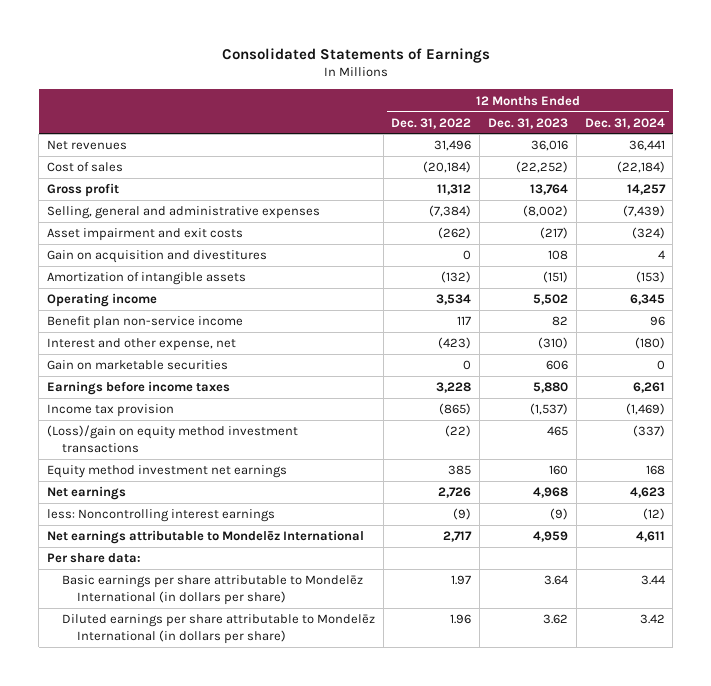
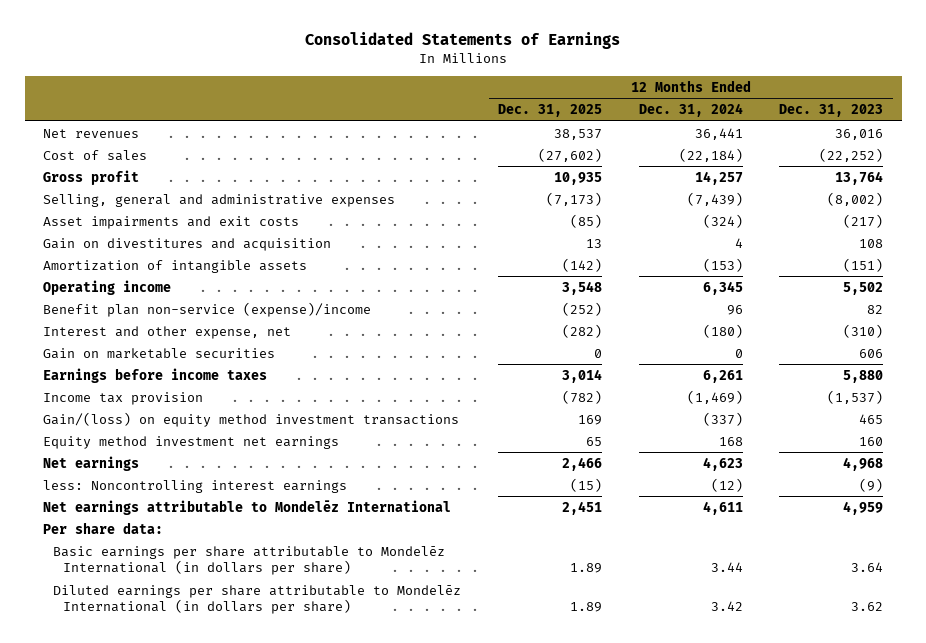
- | 12 Months Ended Dec. 31, 2022 | 12 Months Ended Dec. 31, 2023 | 12 Months Ended Dec. 31, 2024
+ | 12 Months Ended Dec. 31, 2025 | 12 Months Ended Dec. 31, 2024 | 12 Months Ended Dec. 31, 2023
- Asset impairment and exit costs | (262) | (217) | (324)
- Gain on acquisition and divestitures | 0 | 108 | 4
+ Asset impairments and exit costs | (85) | (324) | (217)
+ Gain on divestitures and acquisition | 13 | 4 | 108
- Benefit plan non-service income | 117 | 82 | 96
+ Benefit plan non-service (expense)/income | (252) | 96 | 82
- (Loss)/gain on equity method investment transactions | (22) | 465 | (337)
+ Gain/(loss) on equity method investment transactions | 169 | (337) | 465

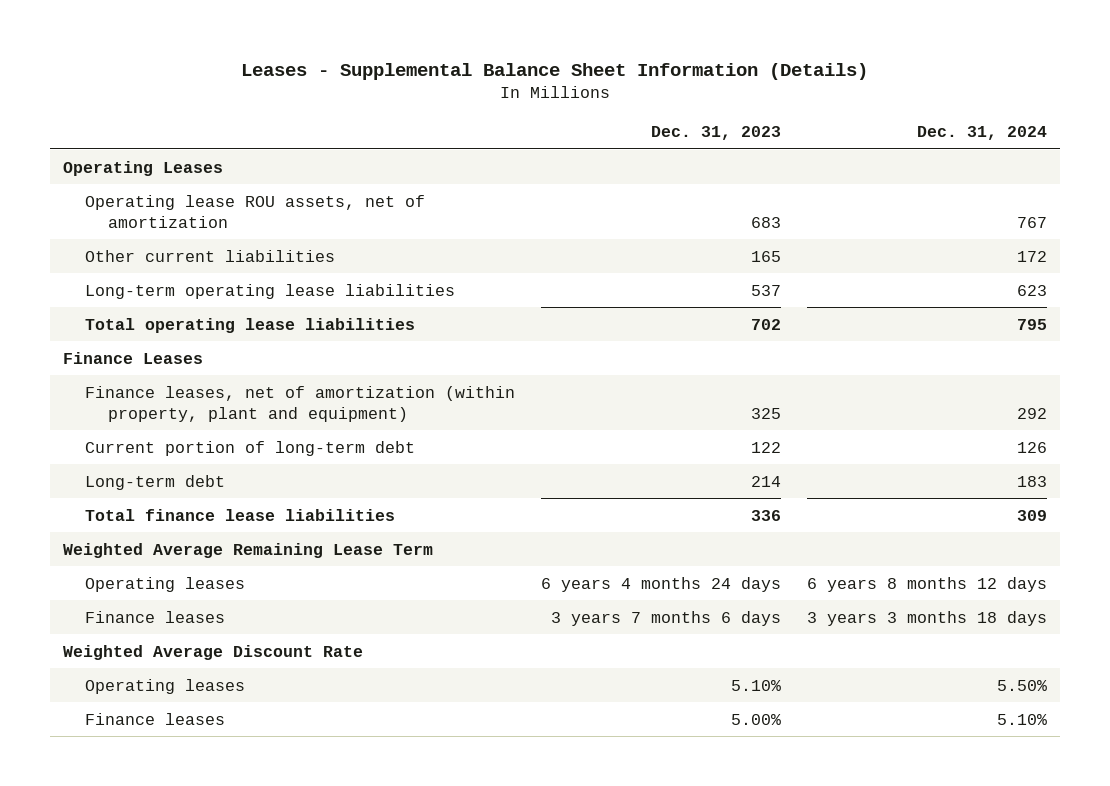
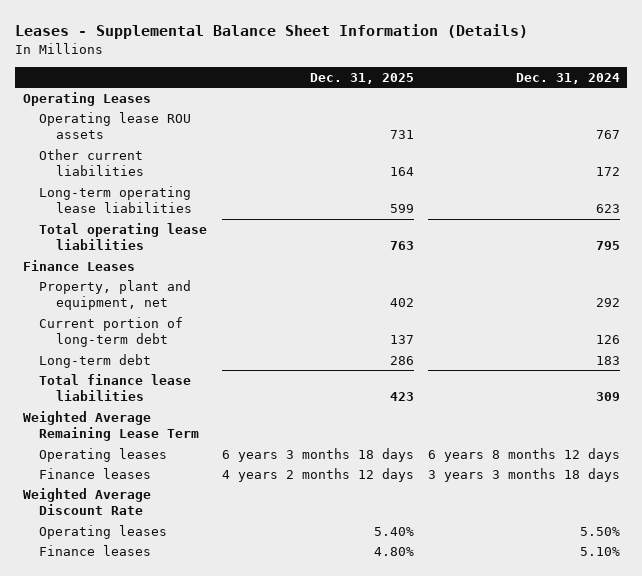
- | Dec. 31, 2023 | Dec. 31, 2024
+ | Dec. 31, 2025 | Dec. 31, 2024
- Operating lease ROU assets, net of amortization | 683 | 767
+ Operating lease ROU assets | 731 | 767
- Finance leases, net of amortization (within property, plant and equipment) | 325 | 292
+ Property, plant and equipment, net | 402 | 292

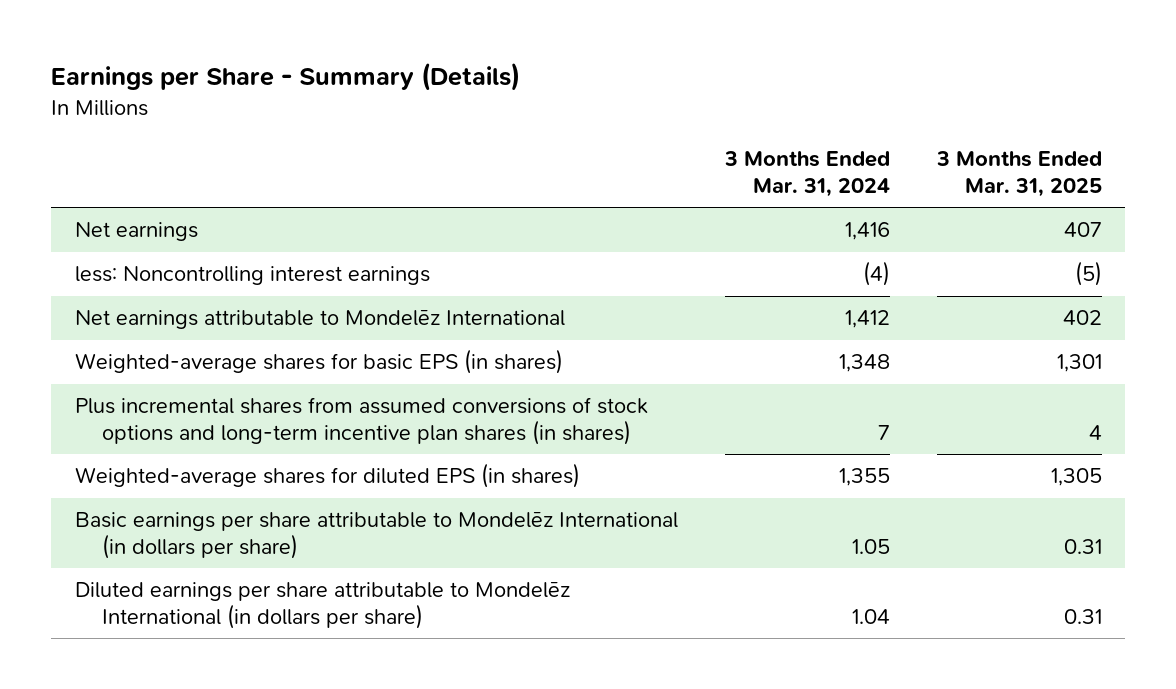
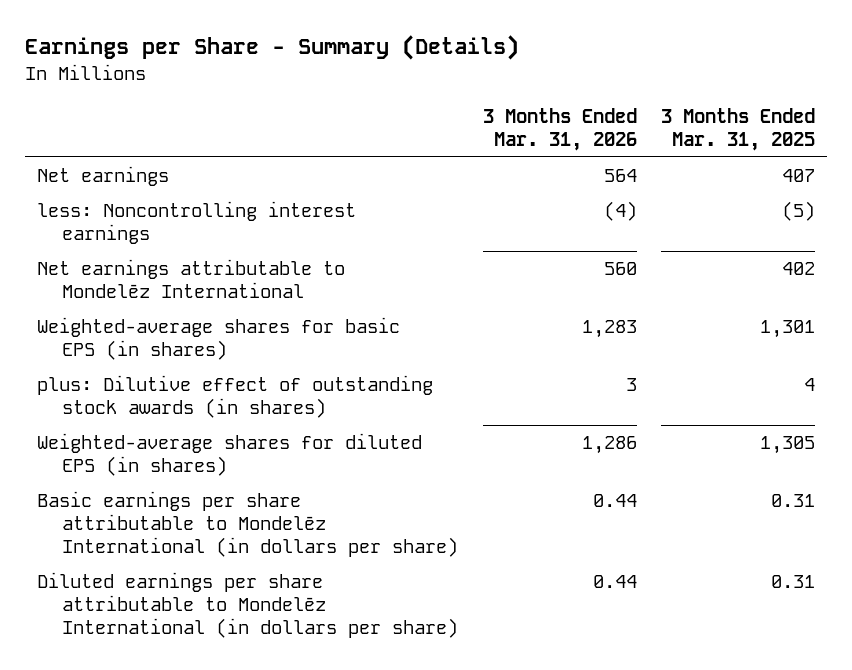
- | 3 Months Ended Mar. 31, 2024 | 3 Months Ended Mar. 31, 2025
+ | 3 Months Ended Mar. 31, 2026 | 3 Months Ended Mar. 31, 2025
- Plus incremental shares from assumed conversions of stock options and long-term incentive plan shares (in shares) | 7 | 4
+ plus: Dilutive effect of outstanding stock awards (in shares) | 3 | 4

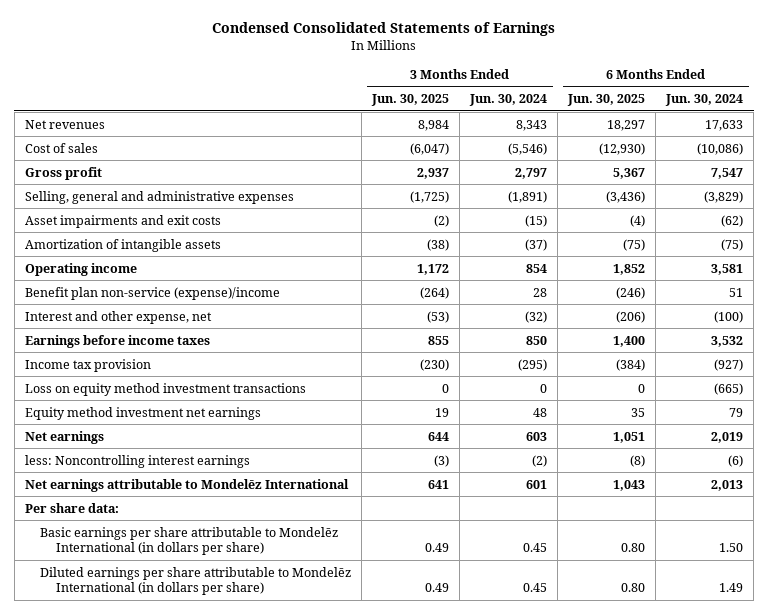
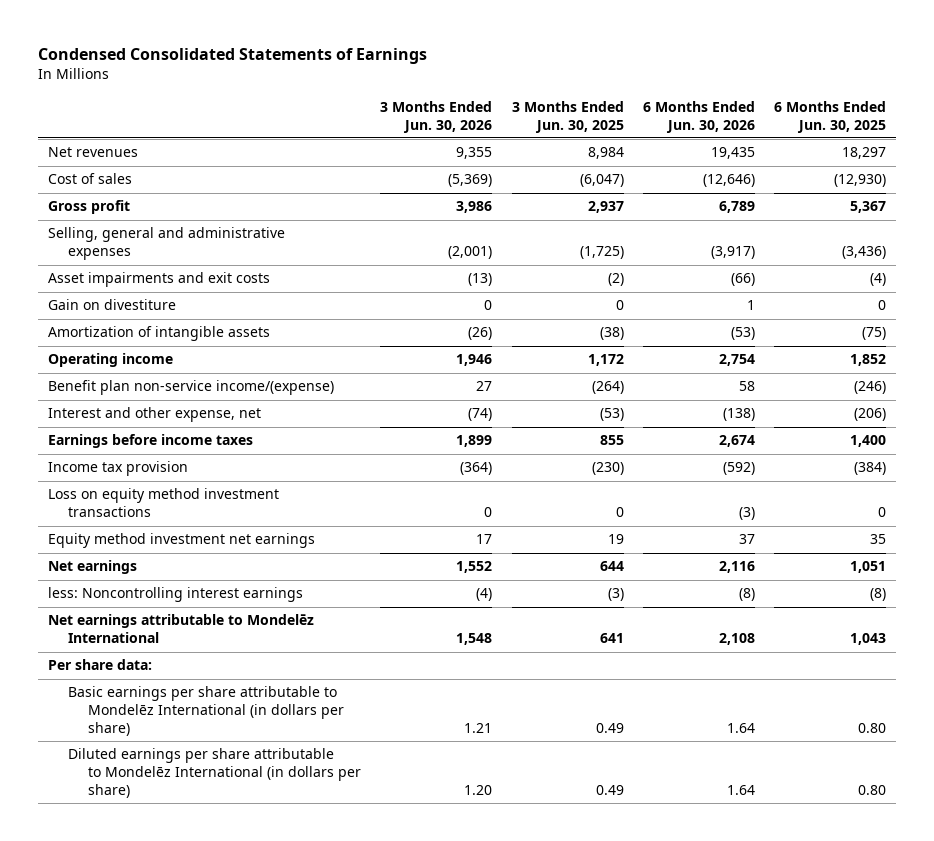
- | 3 Months Ended Jun. 30, 2025 | 3 Months Ended Jun. 30, 2024 | 6 Months Ended Jun. 30, 2025 | 6 Months Ended Jun. 30, 2024
+ | 3 Months Ended Jun. 30, 2026 | 3 Months Ended Jun. 30, 2025 | 6 Months Ended Jun. 30, 2026 | 6 Months Ended Jun. 30, 2025
+ Gain on divestiture | 0 | 0 | 1 | 0
- Benefit plan non-service (expense)/income | (264) | 28 | (246) | 51
+ Benefit plan non-service income/(expense) | 27 | (264) | 58 | (246)

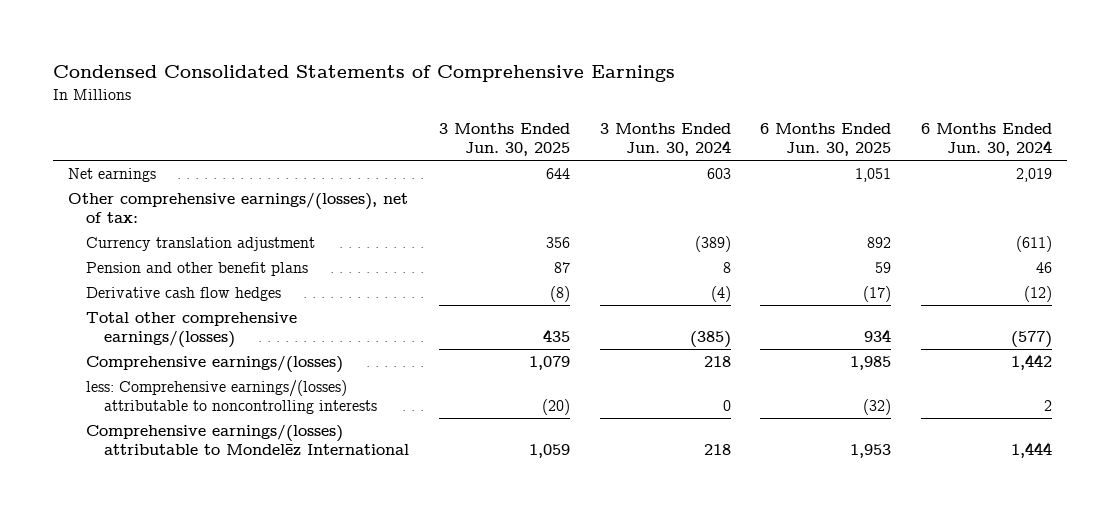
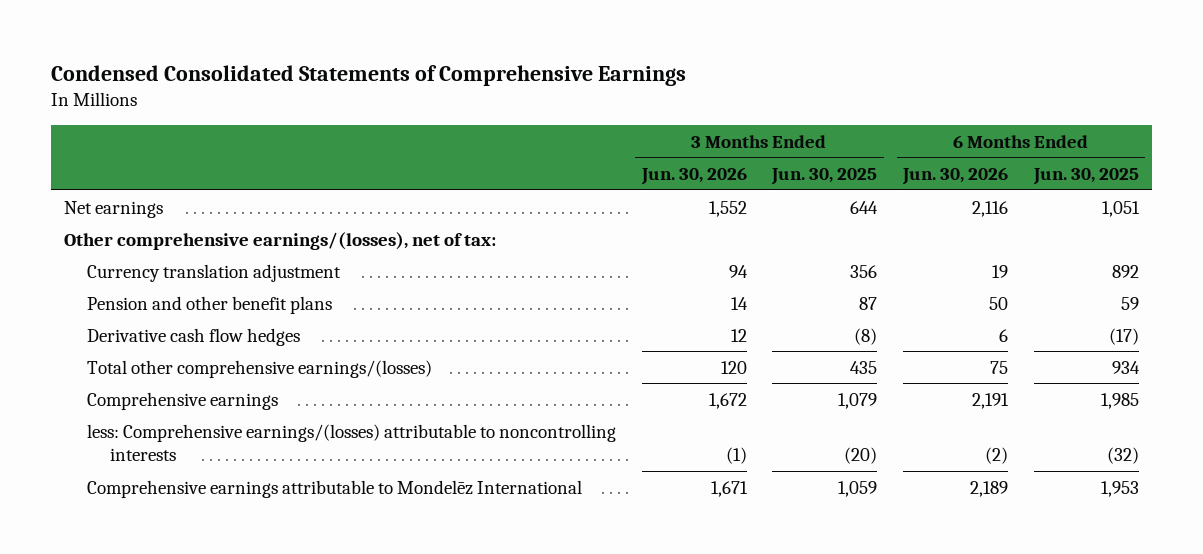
- | 3 Months Ended Jun. 30, 2025 | 3 Months Ended Jun. 30, 2024 | 6 Months Ended Jun. 30, 2025 | 6 Months Ended Jun. 30, 2024
+ | 3 Months Ended Jun. 30, 2026 | 3 Months Ended Jun. 30, 2025 | 6 Months Ended Jun. 30, 2026 | 6 Months Ended Jun. 30, 2025
- Comprehensive earnings/(losses) | 1,079 | 218 | 1,985 | 1,442
+ Comprehensive earnings | 1,672 | 1,079 | 2,191 | 1,985
- Comprehensive earnings/(losses) attributable to Mondelēz International | 1,059 | 218 | 1,953 | 1,444
+ Comprehensive earnings attributable to Mondelēz International | 1,671 | 1,059 | 2,189 | 1,953

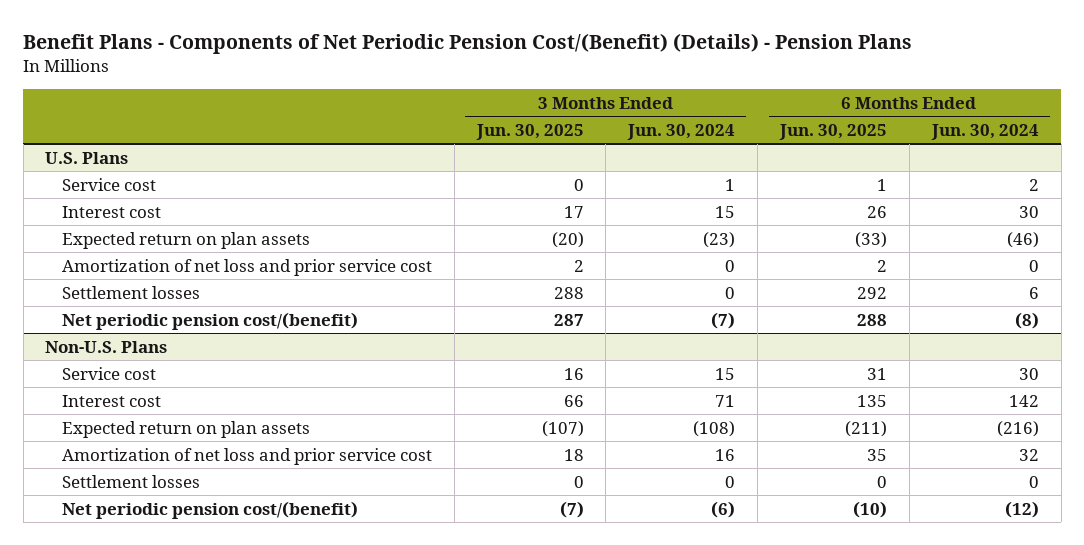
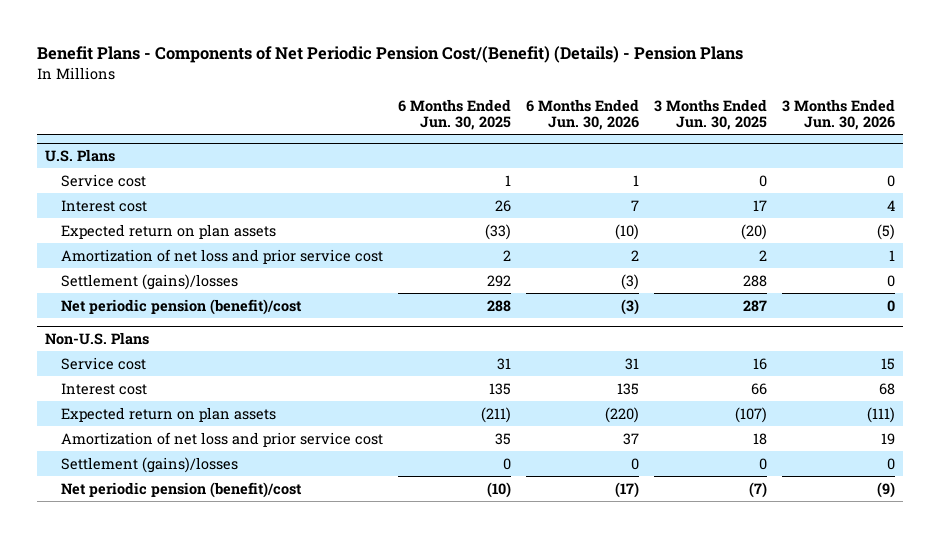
- | 3 Months Ended Jun. 30, 2025 | 3 Months Ended Jun. 30, 2024 | 6 Months Ended Jun. 30, 2025 | 6 Months Ended Jun. 30, 2024
+ | 6 Months Ended Jun. 30, 2025 | 6 Months Ended Jun. 30, 2026 | 3 Months Ended Jun. 30, 2025 | 3 Months Ended Jun. 30, 2026
@ U.S. Plans
- Settlement losses | 288 | 0 | 292 | 6
- Net periodic pension cost/(benefit) | 287 | (7) | 288 | (8)
+ Settlement (gains)/losses | 292 | (3) | 288 | 0
+ Net periodic pension (benefit)/cost | 288 | (3) | 287 | 0
@ Non-U.S. Plans
- Settlement losses | 0 | 0 | 0 | 0
- Net periodic pension cost/(benefit) | (7) | (6) | (10) | (12)
+ Settlement (gains)/losses | 0 | 0 | 0 | 0
+ Net periodic pension (benefit)/cost | (10) | (17) | (7) | (9)

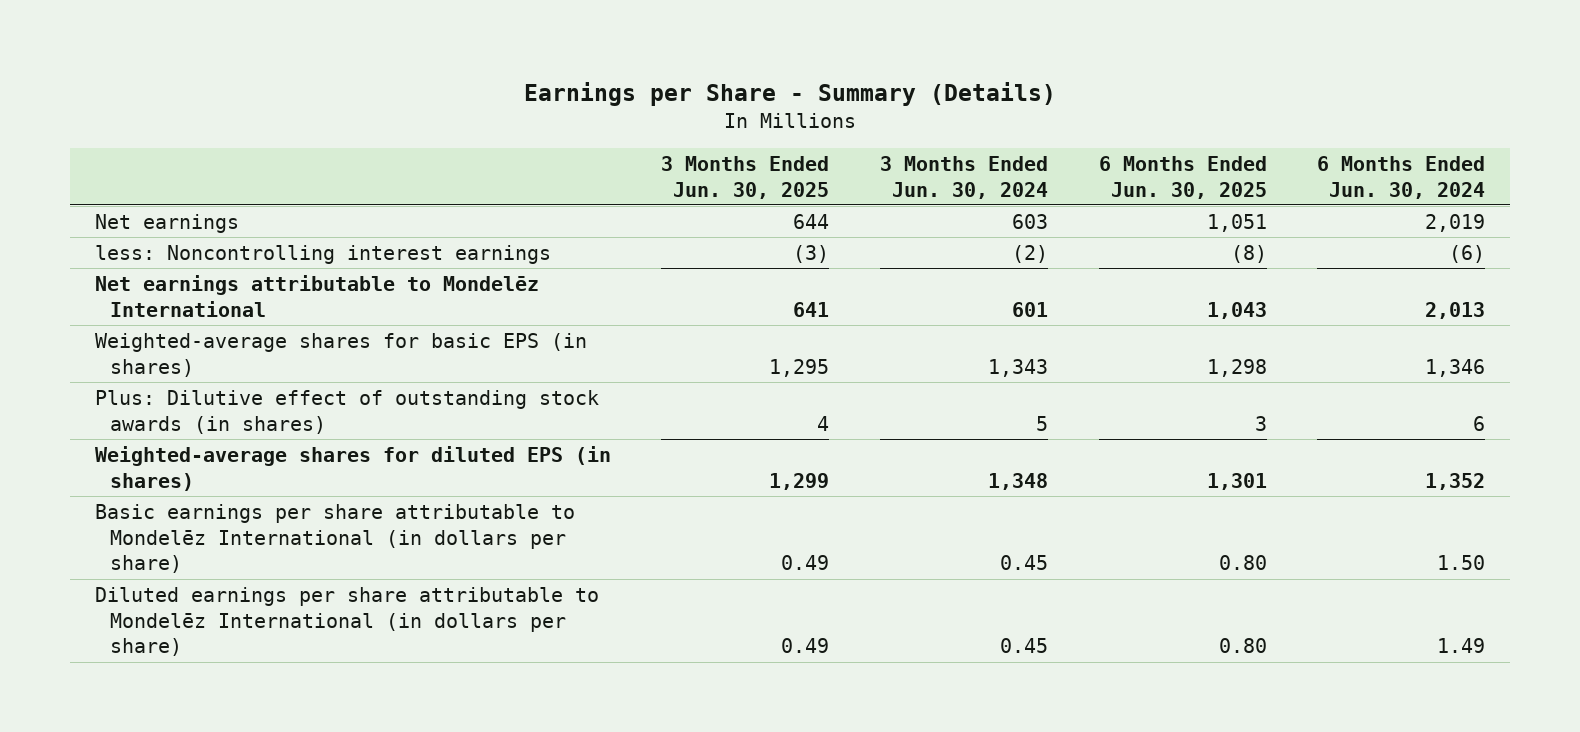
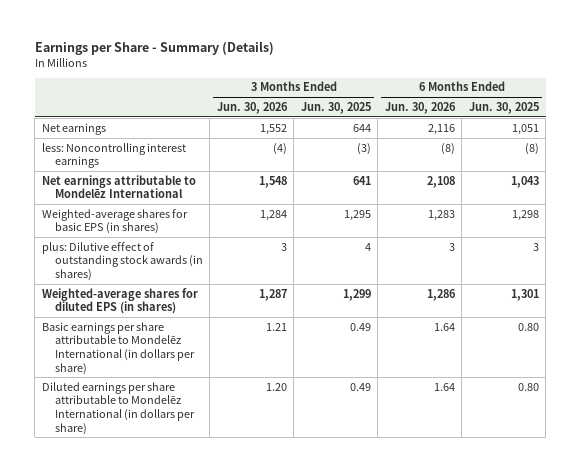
- | 3 Months Ended Jun. 30, 2025 | 3 Months Ended Jun. 30, 2024 | 6 Months Ended Jun. 30, 2025 | 6 Months Ended Jun. 30, 2024
+ | 3 Months Ended Jun. 30, 2026 | 3 Months Ended Jun. 30, 2025 | 6 Months Ended Jun. 30, 2026 | 6 Months Ended Jun. 30, 2025
- Plus: Dilutive effect of outstanding stock awards (in shares) | 4 | 5 | 3 | 6
+ plus: Dilutive effect of outstanding stock awards (in shares) | 3 | 4 | 3 | 3

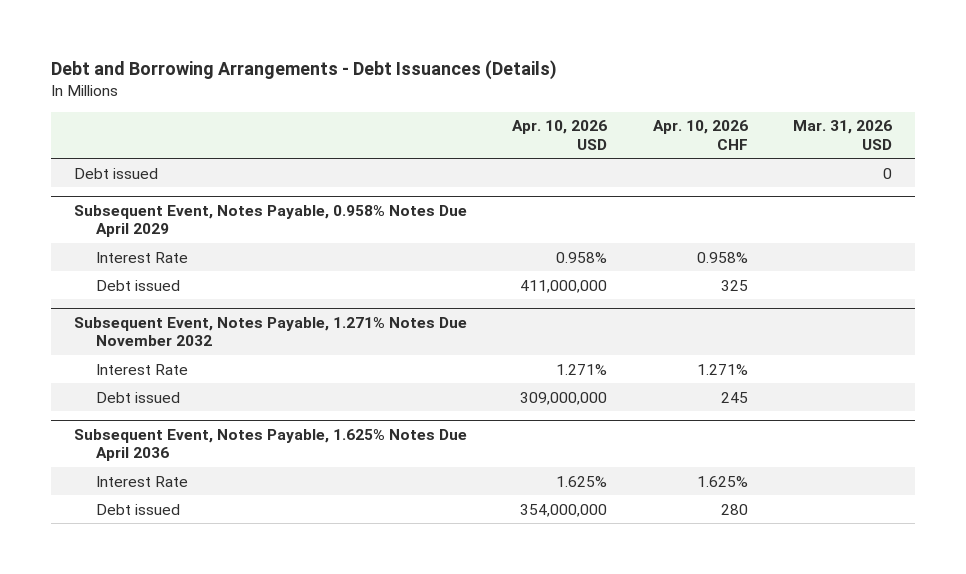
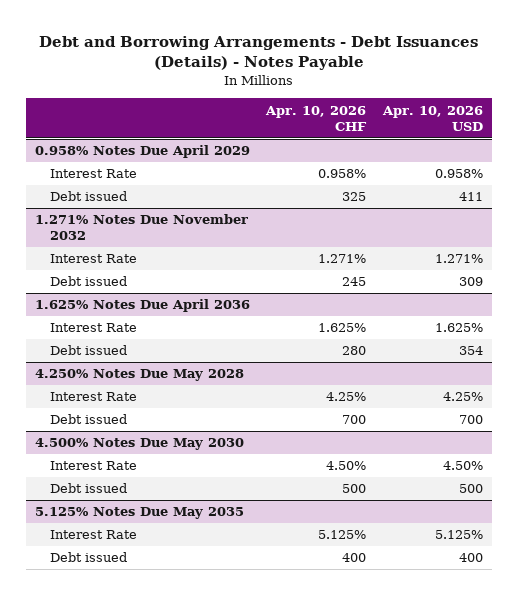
- Debt and Borrowing Arrangements - Debt Issuances (Details)
+ Debt and Borrowing Arrangements - Debt Issuances (Details) - Notes Payable
- | Apr. 10, 2026 USD | Apr. 10, 2026 CHF | Mar. 31, 2026 USD
+ | Apr. 10, 2026 CHF | Apr. 10, 2026 USD
- Debt issued | | | 0
- Subsequent Event, Notes Payable, 0.958% Notes Due April 2029
+ 0.958% Notes Due April 2029
- Debt issued | 411,000,000 | 325 |
- Subsequent Event, Notes Payable, 1.271% Notes Due November 2032
+ Debt issued | 325 | 411
+ 1.271% Notes Due November 2032
- Debt issued | 309,000,000 | 245 |
- Subsequent Event, Notes Payable, 1.625% Notes Due April 2036
+ Debt issued | 245 | 309
+ 1.625% Notes Due April 2036
- Debt issued | 354,000,000 | 280 |
+ Debt issued | 280 | 354
+ 4.250% Notes Due May 2028
+ Interest Rate | 4.25% | 4.25%
+ Debt issued | 700 | 700
+ 4.500% Notes Due May 2030
+ Interest Rate | 4.50% | 4.50%
+ Debt issued | 500 | 500
+ 5.125% Notes Due May 2035
+ Interest Rate | 5.125% | 5.125%
+ Debt issued | 400 | 400

